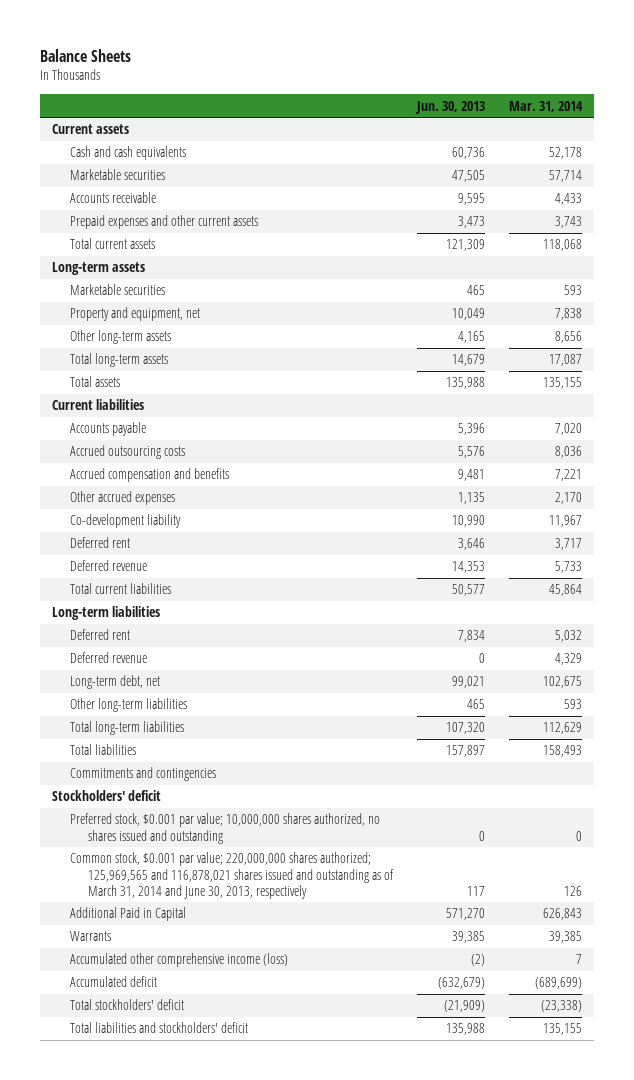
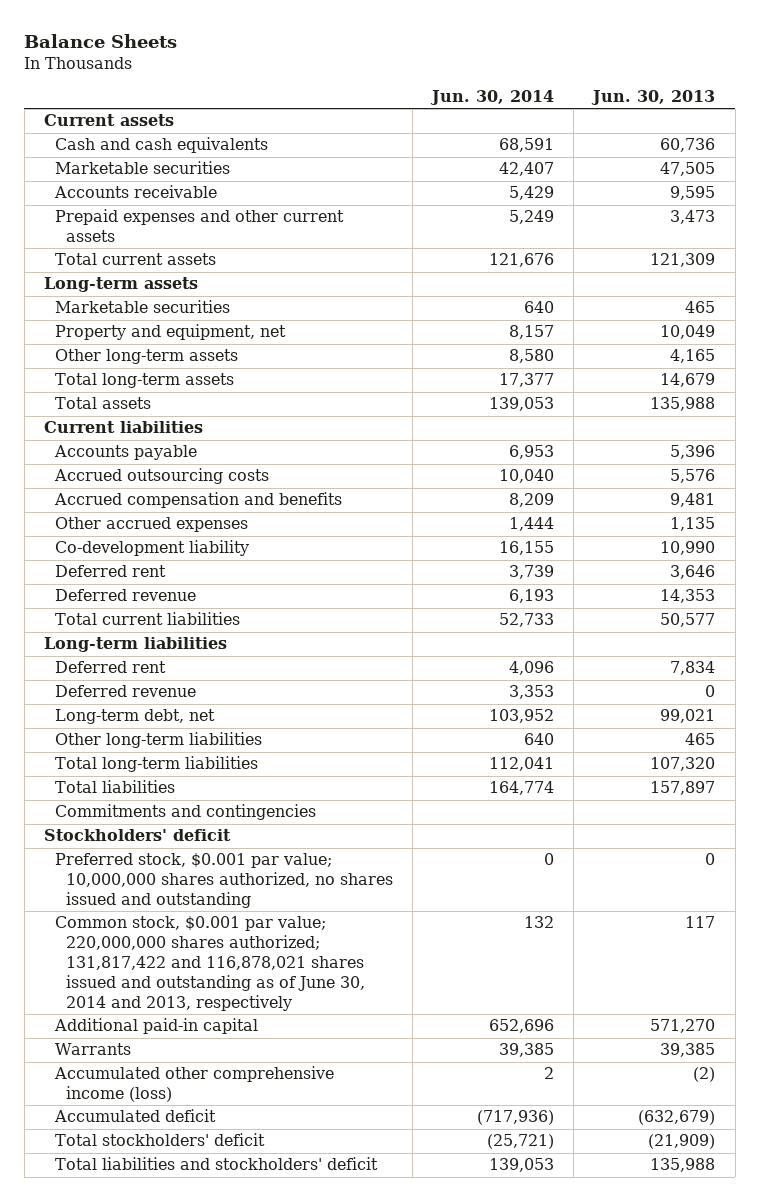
- | Jun. 30, 2013 | Mar. 31, 2014
+ | Jun. 30, 2014 | Jun. 30, 2013
- Common stock, $0.001 par value; 220,000,000 shares authorized; 125,969,565 and 116,878,021 shares issued and outstanding as of March 31, 2014 and June 30, 2013, respectively | 117 | 126
- Additional Paid in Capital | 571,270 | 626,843
+ Common stock, $0.001 par value; 220,000,000 shares authorized; 131,817,422 and 116,878,021 shares issued and outstanding as of June 30, 2014 and 2013, respectively | 132 | 117
+ Additional paid-in capital | 652,696 | 571,270

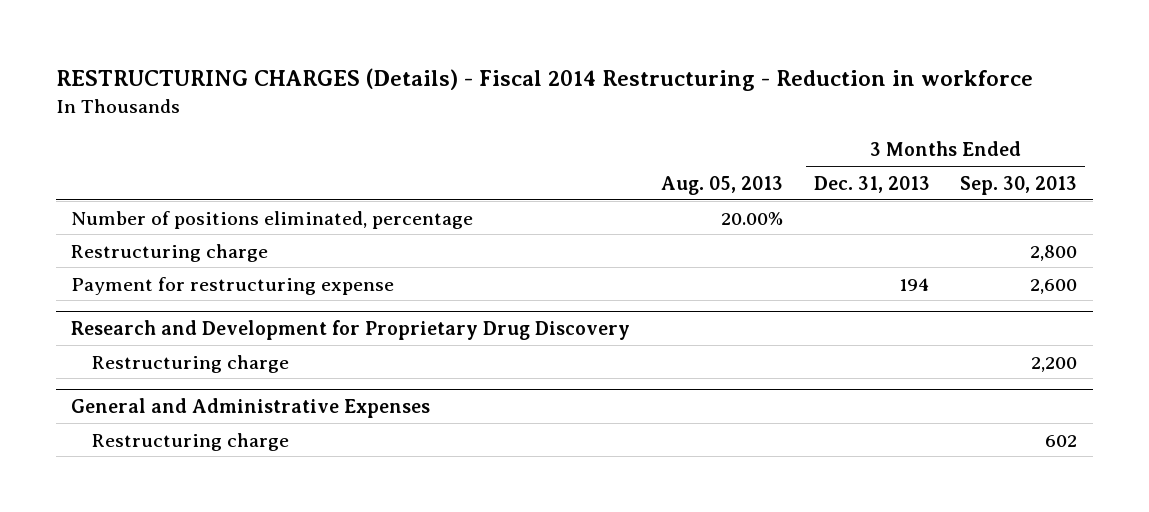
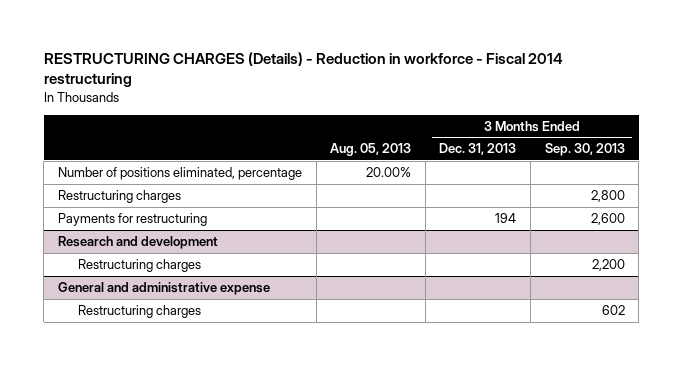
- RESTRUCTURING CHARGES (Details) - Fiscal 2014 Restructuring - Reduction in workforce
+ RESTRUCTURING CHARGES (Details) - Reduction in workforce - Fiscal 2014 restructuring
- Restructuring charge | | | 2,800
- Payment for restructuring expense | | 194 | 2,600
- Research and Development for Proprietary Drug Discovery
- Restructuring charge | | | 2,200
- General and Administrative Expenses
- Restructuring charge | | | 602
+ Restructuring charges | | | 2,800
+ Payments for restructuring | | 194 | 2,600
+ Research and development
+ Restructuring charges | | | 2,200
+ General and administrative expense
+ Restructuring charges | | | 602

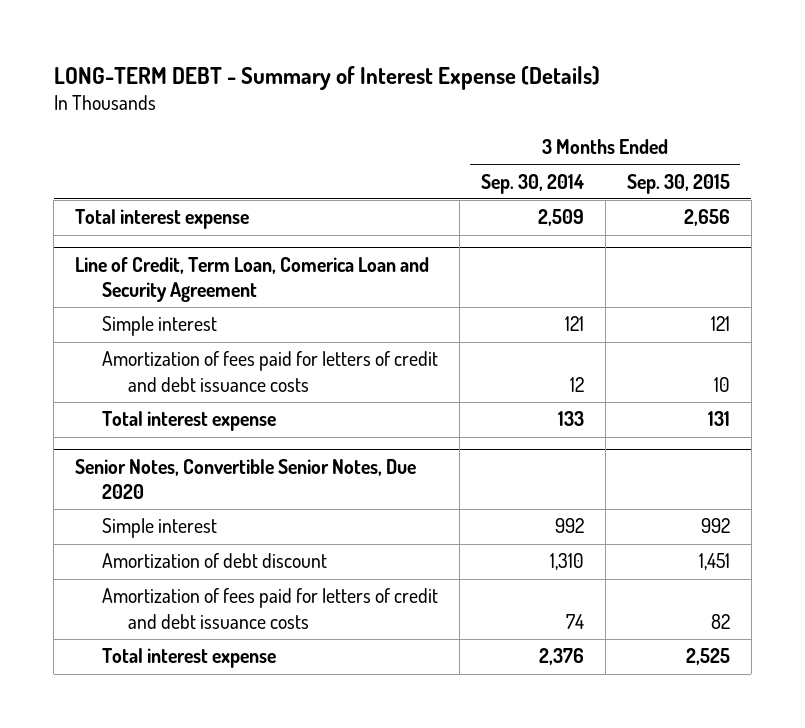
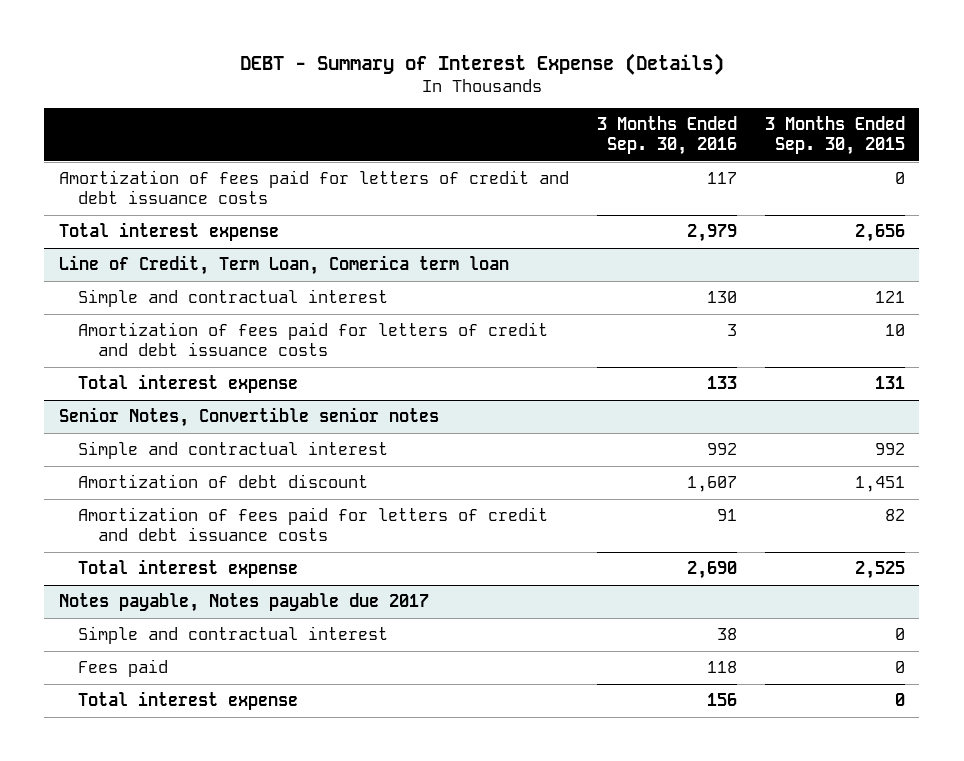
- LONG-TERM DEBT - Summary of Interest Expense (Details)
+ DEBT - Summary of Interest Expense (Details)
- | 3 Months Ended Sep. 30, 2014 | 3 Months Ended Sep. 30, 2015
+ | 3 Months Ended Sep. 30, 2016 | 3 Months Ended Sep. 30, 2015
+ Amortization of fees paid for letters of credit and debt issuance costs | 117 | 0
- Line of Credit, Term Loan, Comerica Loan and Security Agreement
- Simple interest | 121 | 121
+ Line of Credit, Term Loan, Comerica term loan
+ Simple and contractual interest | 130 | 121
- Senior Notes, Convertible Senior Notes, Due 2020
- Simple interest | 992 | 992
+ Senior Notes, Convertible senior notes
+ Simple and contractual interest | 992 | 992
+ Notes payable, Notes payable due 2017
+ Simple and contractual interest | 38 | 0
+ Fees paid | 118 | 0
+ Total interest expense | 156 | 0

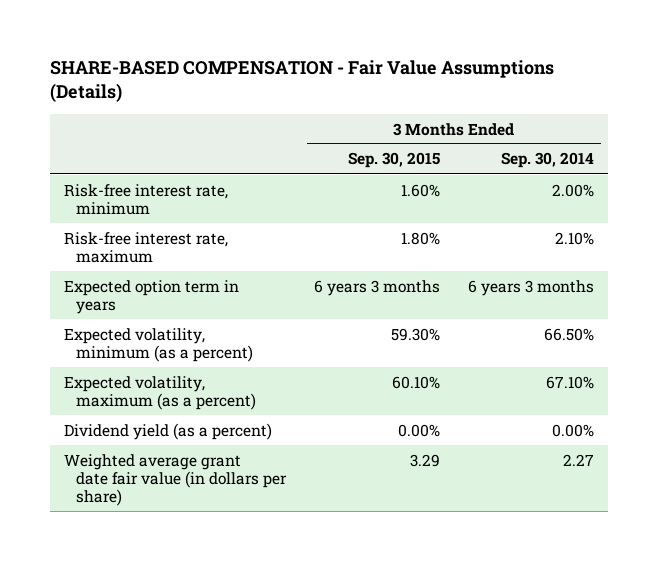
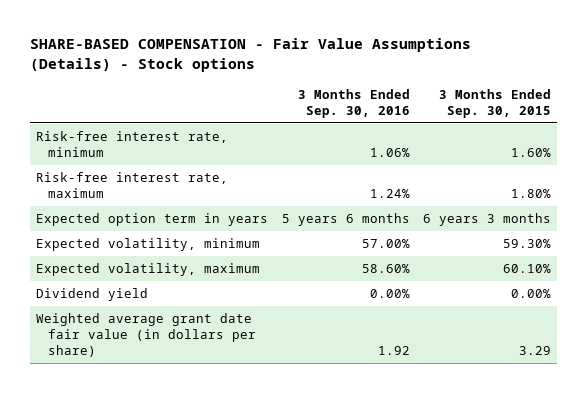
- SHARE-BASED COMPENSATION - Fair Value Assumptions (Details)
+ SHARE-BASED COMPENSATION - Fair Value Assumptions (Details) - Stock options
- | 3 Months Ended Sep. 30, 2015 | 3 Months Ended Sep. 30, 2014
+ | 3 Months Ended Sep. 30, 2016 | 3 Months Ended Sep. 30, 2015
- Expected volatility, minimum (as a percent) | 59.30% | 66.50%
- Expected volatility, maximum (as a percent) | 60.10% | 67.10%
- Dividend yield (as a percent) | 0.00% | 0.00%
+ Expected volatility, minimum | 57.00% | 59.30%
+ Expected volatility, maximum | 58.60% | 60.10%
+ Dividend yield | 0.00% | 0.00%

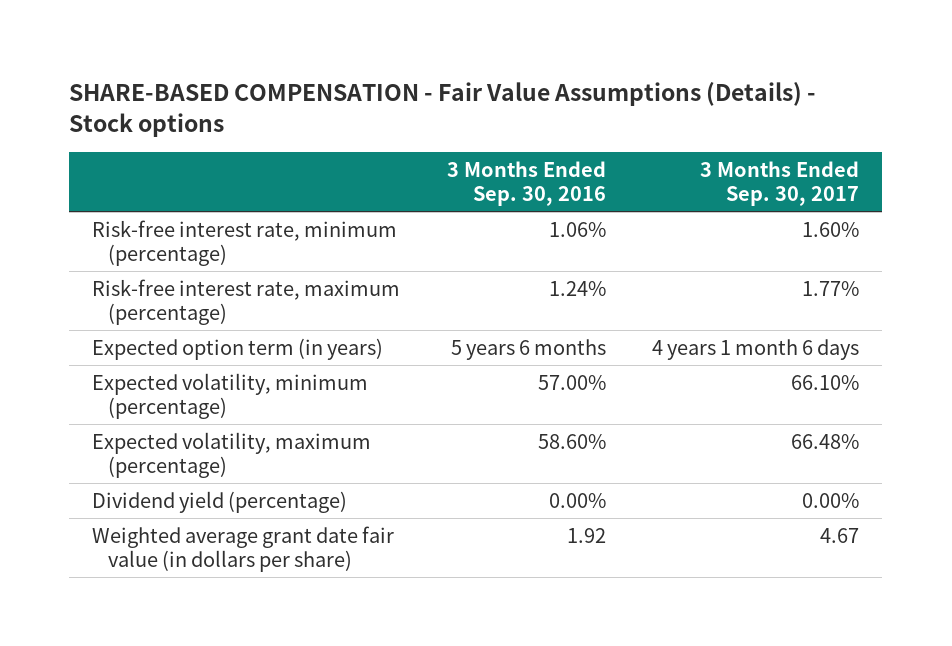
- | 3 Months Ended Sep. 30, 2016 | 3 Months Ended Sep. 30, 2015
+ | 3 Months Ended Sep. 30, 2016 | 3 Months Ended Sep. 30, 2017
- Risk-free interest rate, minimum | 1.06% | 1.60%
- Risk-free interest rate, maximum | 1.24% | 1.80%
- Expected option term in years | 5 years 6 months | 6 years 3 months
- Expected volatility, minimum | 57.00% | 59.30%
- Expected volatility, maximum | 58.60% | 60.10%
- Dividend yield | 0.00% | 0.00%
+ Risk-free interest rate, minimum (percentage) | 1.06% | 1.60%
+ Risk-free interest rate, maximum (percentage) | 1.24% | 1.77%
+ Expected option term (in years) | 5 years 6 months | 4 years 1 month 6 days
+ Expected volatility, minimum (percentage) | 57.00% | 66.10%
+ Expected volatility, maximum (percentage) | 58.60% | 66.48%
+ Dividend yield (percentage) | 0.00% | 0.00%

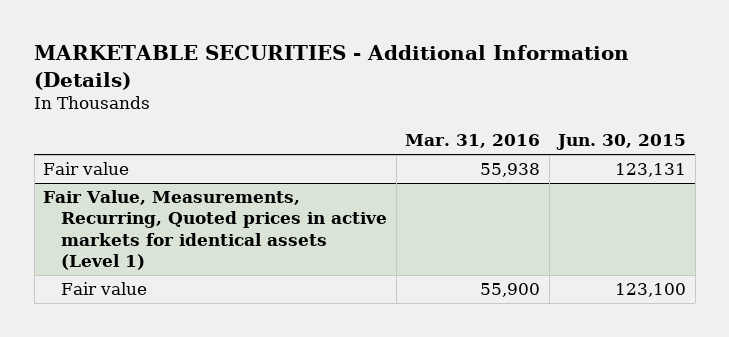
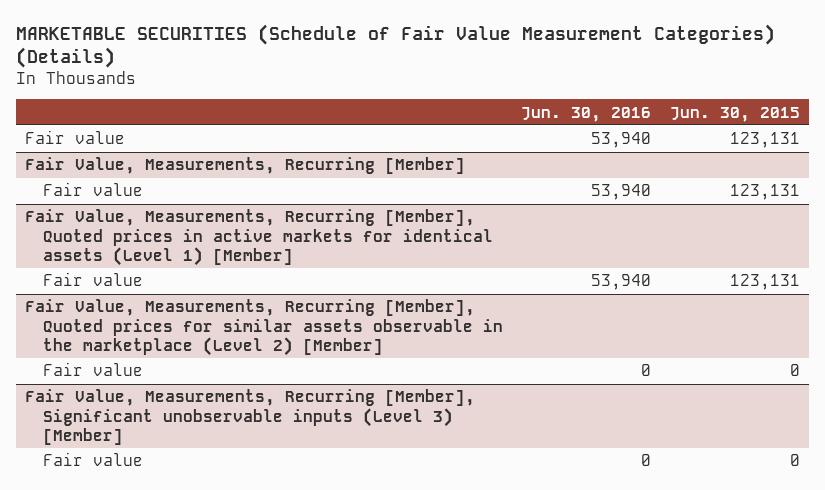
- MARKETABLE SECURITIES - Additional Information (Details)
+ MARKETABLE SECURITIES (Schedule of Fair Value Measurement Categories) (Details)
- | Mar. 31, 2016 | Jun. 30, 2015
+ | Jun. 30, 2016 | Jun. 30, 2015
- Fair Value, Measurements, Recurring, Quoted prices in active markets for identical assets (Level 1)
- Fair value | 55,900 | 123,100
+ Fair Value, Measurements, Recurring [Member]
+ Fair value | 53,940 | 123,131
+ Fair Value, Measurements, Recurring [Member], Quoted prices in active markets for identical assets (Level 1) [Member]
+ Fair value | 53,940 | 123,131
+ Fair Value, Measurements, Recurring [Member], Quoted prices for similar assets observable in the marketplace (Level 2) [Member]
+ Fair value | 0 | 0
+ Fair Value, Measurements, Recurring [Member], Significant unobservable inputs (Level 3) [Member]
+ Fair value | 0 | 0

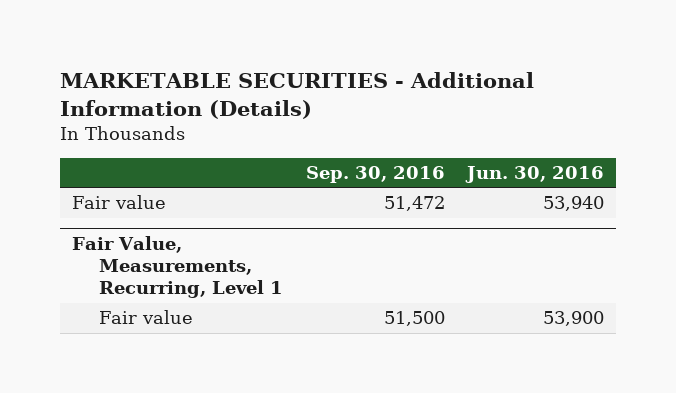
- MARKETABLE SECURITIES (Schedule of Fair Value Measurement Categories) (Details)
+ MARKETABLE SECURITIES - Additional Information (Details)
- | Jun. 30, 2016 | Jun. 30, 2015
+ | Sep. 30, 2016 | Jun. 30, 2016
- Fair Value, Measurements, Recurring [Member]
- Fair value | 53,940 | 123,131
- Fair Value, Measurements, Recurring [Member], Quoted prices in active markets for identical assets (Level 1) [Member]
- Fair value | 53,940 | 123,131
- Fair Value, Measurements, Recurring [Member], Quoted prices for similar assets observable in the marketplace (Level 2) [Member]
- Fair value | 0 | 0
- Fair Value, Measurements, Recurring [Member], Significant unobservable inputs (Level 3) [Member]
- Fair value | 0 | 0
+ Fair Value, Measurements, Recurring, Level 1
+ Fair value | 51,500 | 53,900

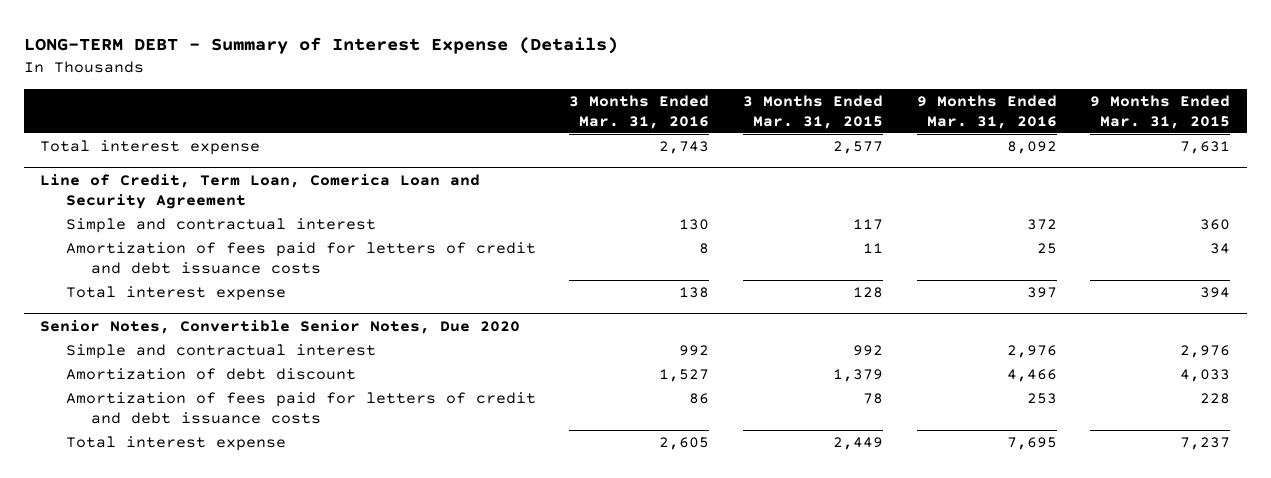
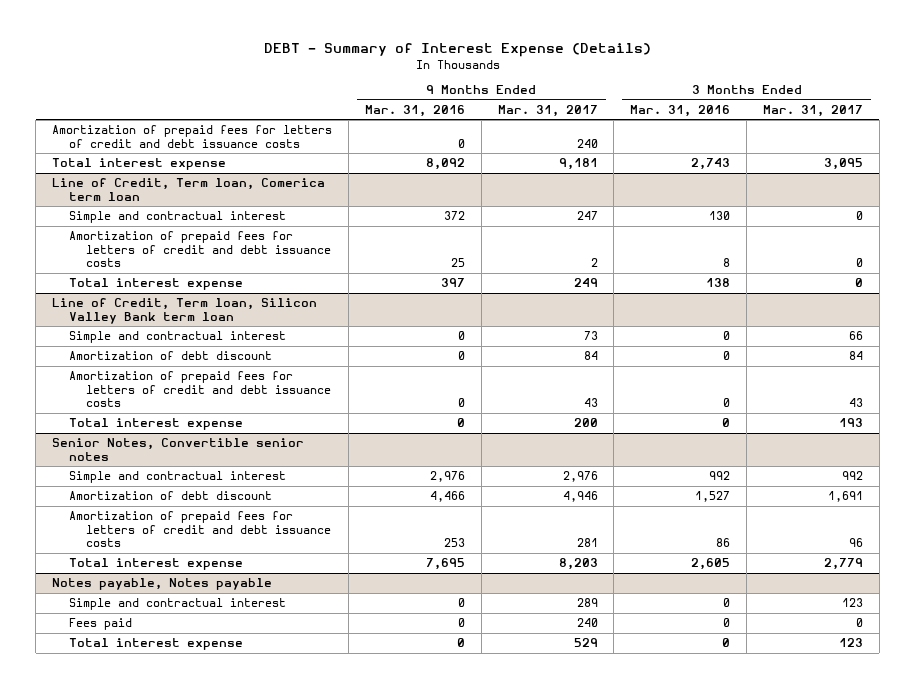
- LONG-TERM DEBT - Summary of Interest Expense (Details)
+ DEBT - Summary of Interest Expense (Details)
- | 3 Months Ended Mar. 31, 2016 | 3 Months Ended Mar. 31, 2015 | 9 Months Ended Mar. 31, 2016 | 9 Months Ended Mar. 31, 2015
+ | 9 Months Ended Mar. 31, 2016 | 9 Months Ended Mar. 31, 2017 | 3 Months Ended Mar. 31, 2016 | 3 Months Ended Mar. 31, 2017
+ Amortization of prepaid fees for letters of credit and debt issuance costs | 0 | 240 | |
- Line of Credit, Term Loan, Comerica Loan and Security Agreement
+ Line of Credit, Term loan, Comerica term loan
- Amortization of fees paid for letters of credit and debt issuance costs | 8 | 11 | 25 | 34
+ Amortization of prepaid fees for letters of credit and debt issuance costs | 25 | 2 | 8 | 0
- Senior Notes, Convertible Senior Notes, Due 2020
+ Line of Credit, Term loan, Silicon Valley Bank term loan
+ Simple and contractual interest | 0 | 73 | 0 | 66
+ Amortization of debt discount | 0 | 84 | 0 | 84
+ Amortization of prepaid fees for letters of credit and debt issuance costs | 0 | 43 | 0 | 43
+ Total interest expense | 0 | 200 | 0 | 193
+ Senior Notes, Convertible senior notes
- Amortization of fees paid for letters of credit and debt issuance costs | 86 | 78 | 253 | 228
+ Amortization of prepaid fees for letters of credit and debt issuance costs | 253 | 281 | 86 | 96
+ Notes payable, Notes payable
+ Simple and contractual interest | 0 | 289 | 0 | 123
+ Fees paid | 0 | 240 | 0 | 0
+ Total interest expense | 0 | 529 | 0 | 123

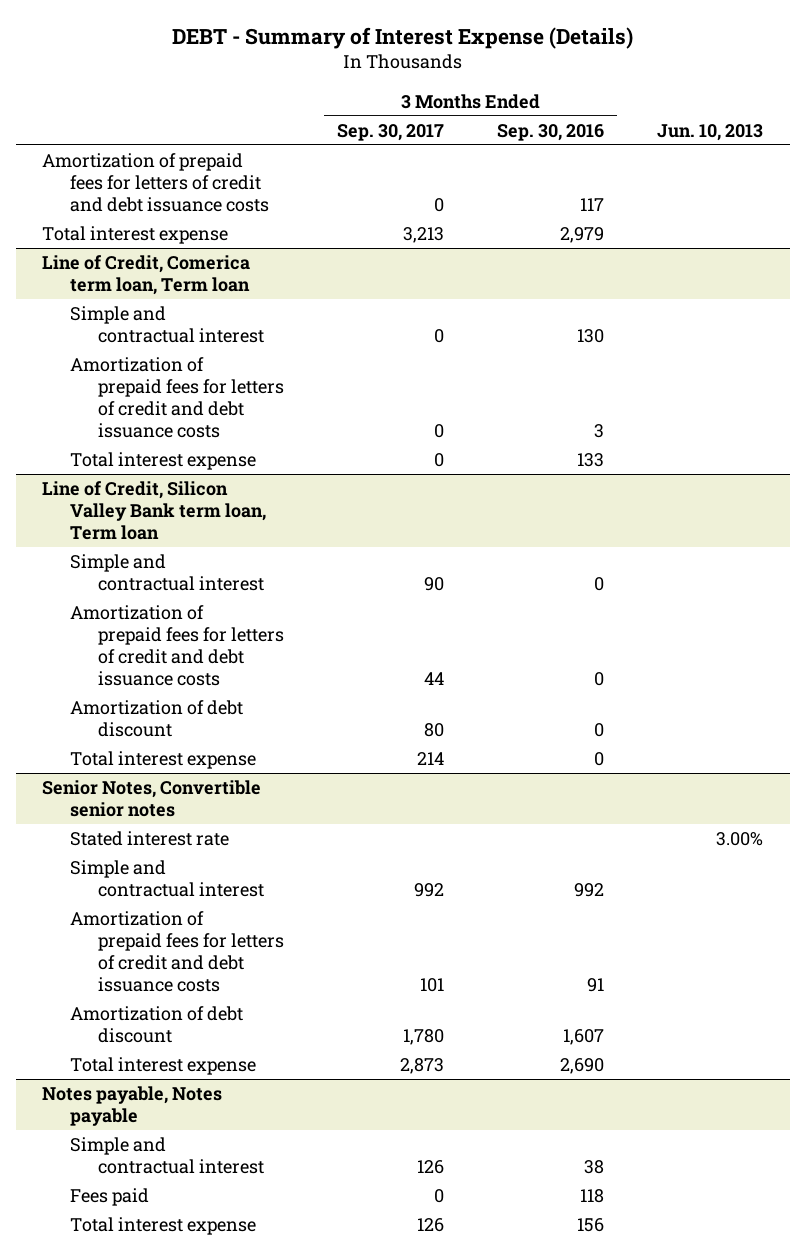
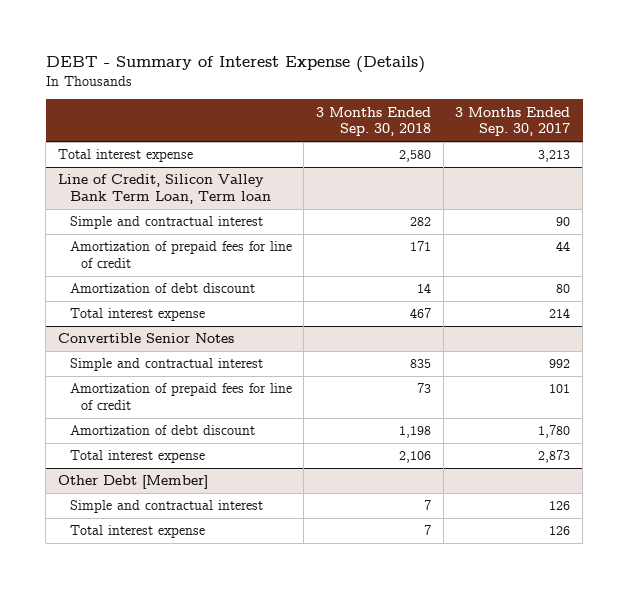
- | 3 Months Ended Sep. 30, 2017 | 3 Months Ended Sep. 30, 2016 | Jun. 10, 2013
+ | 3 Months Ended Sep. 30, 2018 | 3 Months Ended Sep. 30, 2017
- Amortization of prepaid fees for letters of credit and debt issuance costs | 0 | 117 |
- Line of Credit, Comerica term loan, Term loan
- Simple and contractual interest | 0 | 130 |
- Amortization of prepaid fees for letters of credit and debt issuance costs | 0 | 3 |
- Total interest expense | 0 | 133 |
- Line of Credit, Silicon Valley Bank term loan, Term loan
+ Line of Credit, Silicon Valley Bank Term Loan, Term loan
- Amortization of prepaid fees for letters of credit and debt issuance costs | 44 | 0 |
+ Amortization of prepaid fees for line of credit | 171 | 44
- Senior Notes, Convertible senior notes
- Stated interest rate | | | 3.00%
+ Convertible Senior Notes
- Amortization of prepaid fees for letters of credit and debt issuance costs | 101 | 91 |
+ Amortization of prepaid fees for line of credit | 73 | 101
- Notes payable, Notes payable
+ Other Debt [Member]
- Fees paid | 0 | 118 |

